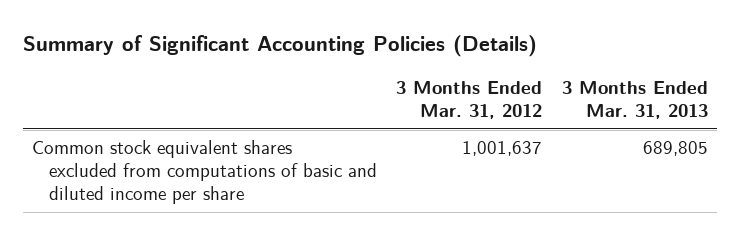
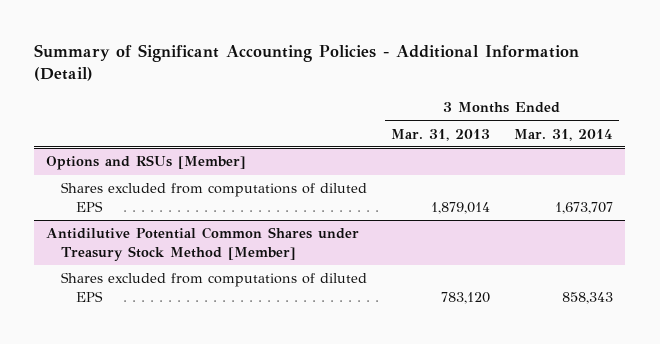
- Summary of Significant Accounting Policies (Details)
+ Summary of Significant Accounting Policies - Additional Information (Detail)
- | 3 Months Ended Mar. 31, 2012 | 3 Months Ended Mar. 31, 2013
+ | 3 Months Ended Mar. 31, 2013 | 3 Months Ended Mar. 31, 2014
- Common stock equivalent shares excluded from computations of basic and diluted income per share | 1,001,637 | 689,805
+ Options and RSUs [Member]
+ Shares excluded from computations of diluted EPS | 1,879,014 | 1,673,707
+ Antidilutive Potential Common Shares under Treasury Stock Method [Member]
+ Shares excluded from computations of diluted EPS | 783,120 | 858,343

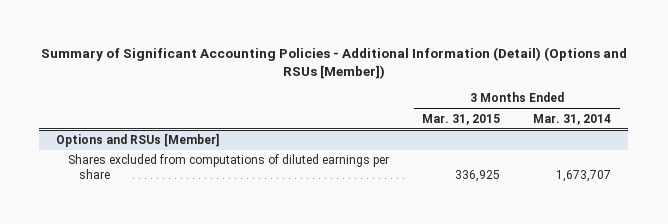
- Summary of Significant Accounting Policies - Additional Information (Detail)
+ Summary of Significant Accounting Policies - Additional Information (Detail) (Options and RSUs [Member])
- | 3 Months Ended Mar. 31, 2013 | 3 Months Ended Mar. 31, 2014
+ | 3 Months Ended Mar. 31, 2015 | 3 Months Ended Mar. 31, 2014
@ Options and RSUs [Member]
- Shares excluded from computations of diluted EPS | 1,879,014 | 1,673,707
- Antidilutive Potential Common Shares under Treasury Stock Method [Member]
- Shares excluded from computations of diluted EPS | 783,120 | 858,343
@ Options and RSUs [Member]
+ Shares excluded from computations of diluted earnings per share | 336,925 | 1,673,707

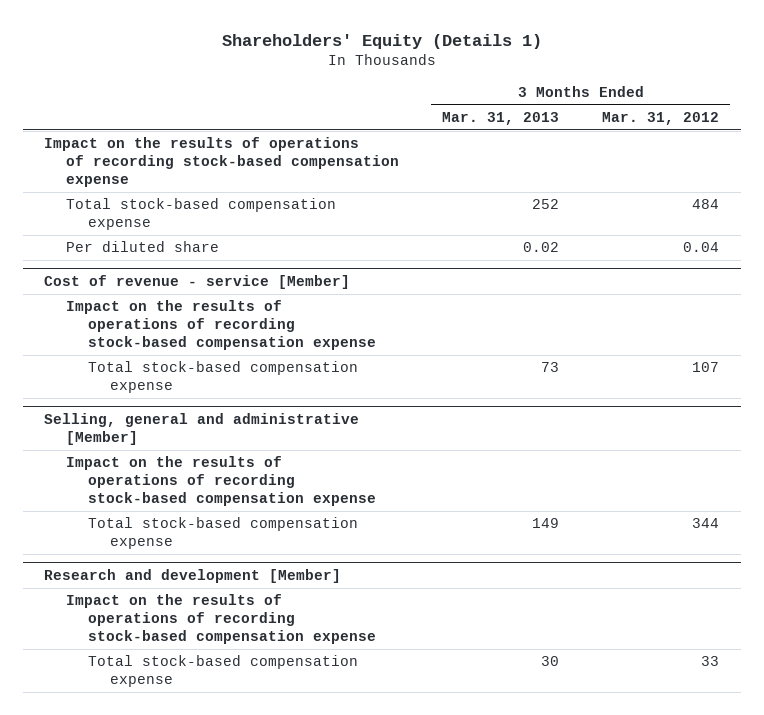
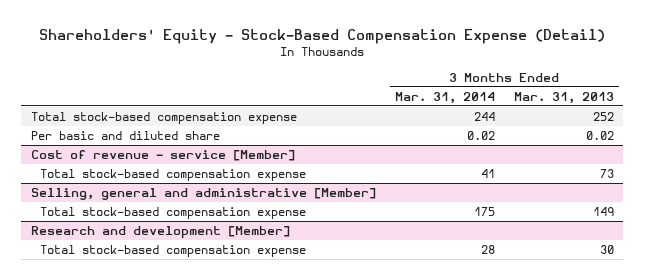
- Shareholders' Equity (Details 1)
+ Shareholders' Equity - Stock-Based Compensation Expense (Detail)
- | 3 Months Ended Mar. 31, 2013 | 3 Months Ended Mar. 31, 2012
+ | 3 Months Ended Mar. 31, 2014 | 3 Months Ended Mar. 31, 2013
- Impact on the results of operations of recording stock-based compensation expense
- Per diluted share | 0.02 | 0.04
+ Per basic and diluted share | 0.02 | 0.02
@ Cost of revenue - service [Member]
- Impact on the results of operations of recording stock-based compensation expense
@ Selling, general and administrative [Member]
- Impact on the results of operations of recording stock-based compensation expense
@ Research and development [Member]
- Impact on the results of operations of recording stock-based compensation expense

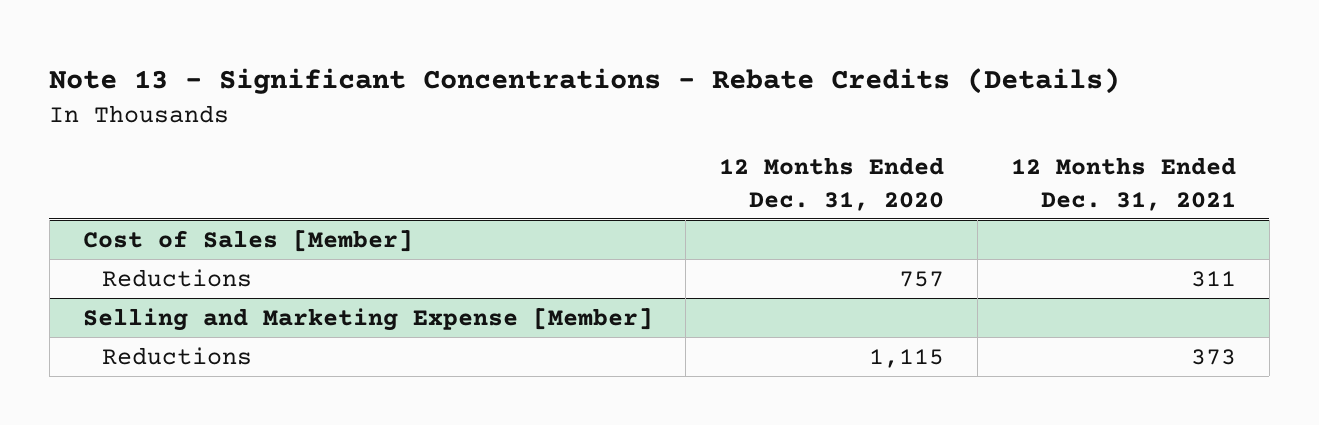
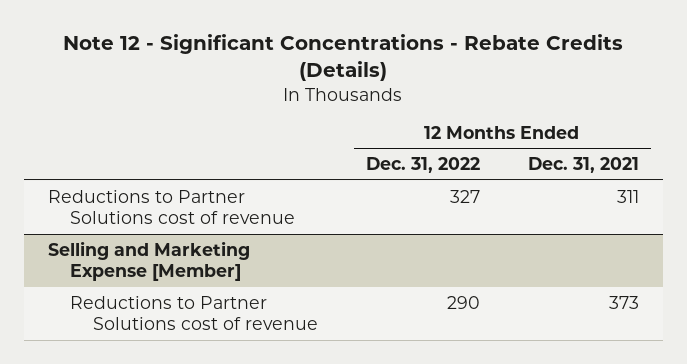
- Note 13 - Significant Concentrations - Rebate Credits (Details)
+ Note 12 - Significant Concentrations - Rebate Credits (Details)
- | 12 Months Ended Dec. 31, 2020 | 12 Months Ended Dec. 31, 2021
+ | 12 Months Ended Dec. 31, 2022 | 12 Months Ended Dec. 31, 2021
- Cost of Sales [Member]
- Reductions | 757 | 311
+ Reductions to Partner Solutions cost of revenue | 327 | 311
@ Selling and Marketing Expense [Member]
- Reductions | 1,115 | 373
+ Reductions to Partner Solutions cost of revenue | 290 | 373

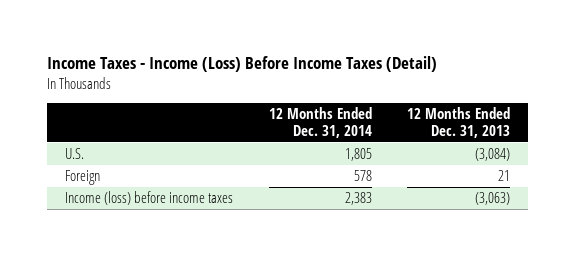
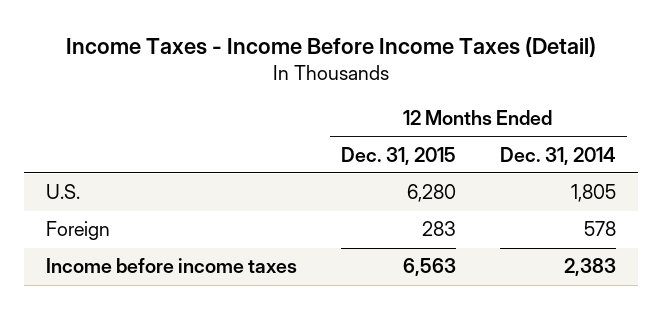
- Income Taxes - Income (Loss) Before Income Taxes (Detail)
+ Income Taxes - Income Before Income Taxes (Detail)
- | 12 Months Ended Dec. 31, 2014 | 12 Months Ended Dec. 31, 2013
+ | 12 Months Ended Dec. 31, 2015 | 12 Months Ended Dec. 31, 2014
- Income (loss) before income taxes | 2,383 | (3,063)
+ Income before income taxes | 6,563 | 2,383

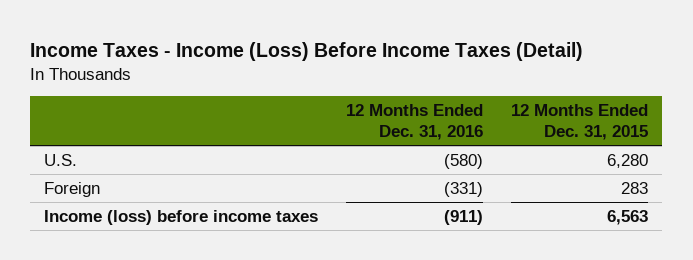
- Income Taxes - Income Before Income Taxes (Detail)
+ Income Taxes - Income (Loss) Before Income Taxes (Detail)
- | 12 Months Ended Dec. 31, 2015 | 12 Months Ended Dec. 31, 2014
+ | 12 Months Ended Dec. 31, 2016 | 12 Months Ended Dec. 31, 2015
- Income before income taxes | 6,563 | 2,383
+ Income (loss) before income taxes | (911) | 6,563

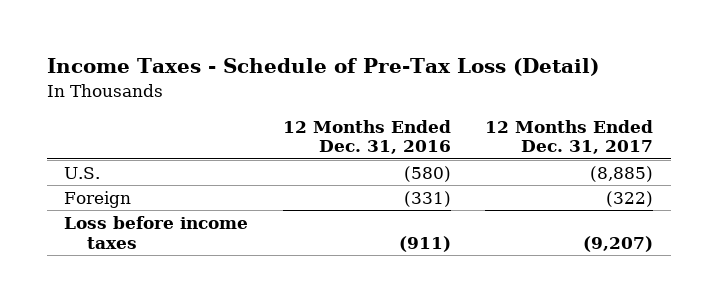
- Income Taxes - Income (Loss) Before Income Taxes (Detail)
+ Income Taxes - Schedule of Pre-Tax Loss (Detail)
- | 12 Months Ended Dec. 31, 2016 | 12 Months Ended Dec. 31, 2015
+ | 12 Months Ended Dec. 31, 2016 | 12 Months Ended Dec. 31, 2017
- Income (loss) before income taxes | (911) | 6,563
+ Loss before income taxes | (911) | (9,207)

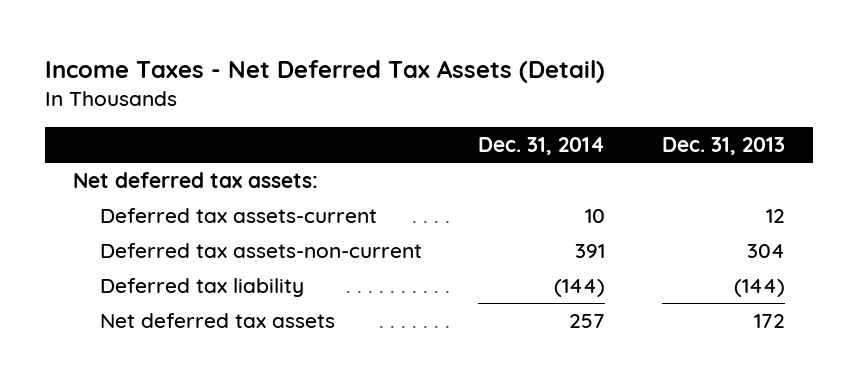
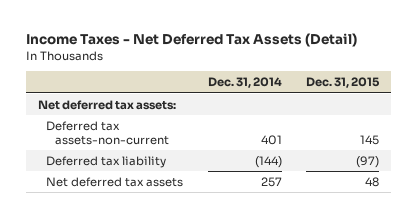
- | Dec. 31, 2014 | Dec. 31, 2013
+ | Dec. 31, 2014 | Dec. 31, 2015
- Deferred tax assets-current | 10 | 12
- Deferred tax assets-non-current | 391 | 304
+ Deferred tax assets-non-current | 401 | 145

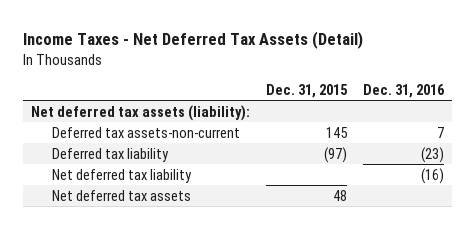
- | Dec. 31, 2014 | Dec. 31, 2015
+ | Dec. 31, 2015 | Dec. 31, 2016
- Net deferred tax assets:
+ Net deferred tax assets (liability):
+ Net deferred tax liability | | (16)

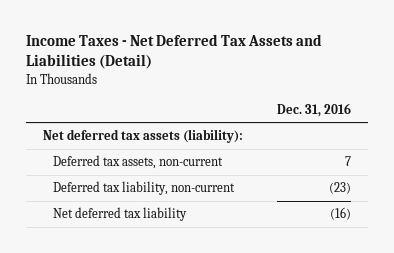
- Income Taxes - Net Deferred Tax Assets (Detail)
+ Income Taxes - Net Deferred Tax Assets and Liabilities (Detail)
- | Dec. 31, 2015 | Dec. 31, 2016
+ | Dec. 31, 2016
- Deferred tax assets-non-current | 145 | 7
- Deferred tax liability | (97) | (23)
+ Deferred tax assets, non-current | 7
+ Deferred tax liability, non-current | (23)
- Net deferred tax assets | 48 |

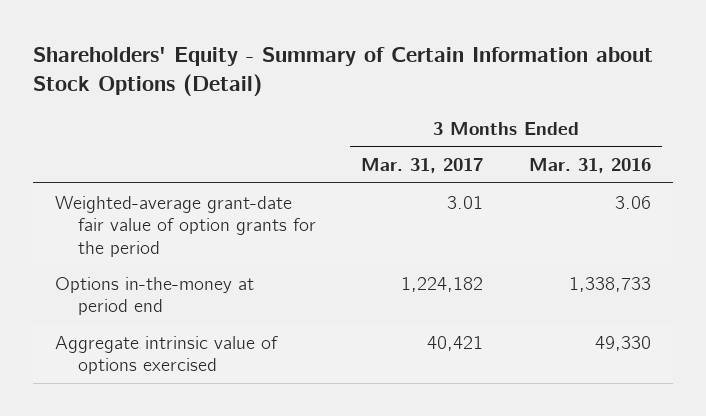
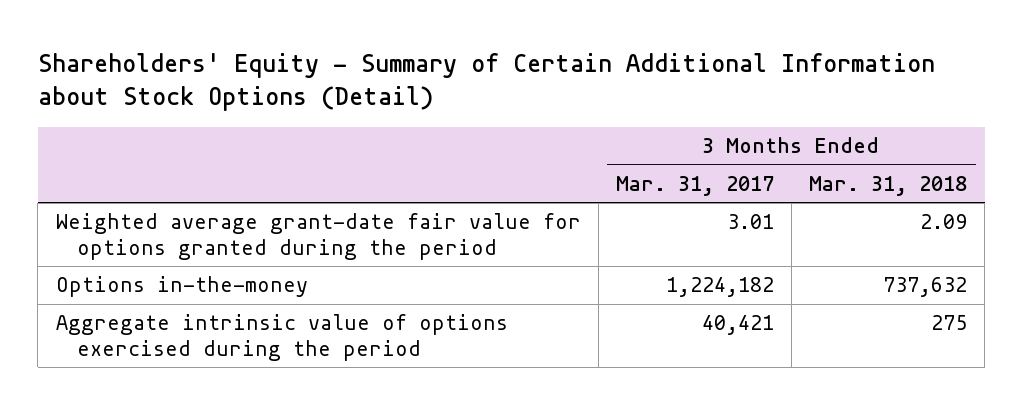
- Shareholders' Equity - Summary of Certain Information about Stock Options (Detail)
+ Shareholders' Equity - Summary of Certain Additional Information about Stock Options (Detail)
- | 3 Months Ended Mar. 31, 2017 | 3 Months Ended Mar. 31, 2016
+ | 3 Months Ended Mar. 31, 2017 | 3 Months Ended Mar. 31, 2018
- Weighted-average grant-date fair value of option grants for the period | 3.01 | 3.06
- Options in-the-money at period end | 1,224,182 | 1,338,733
- Aggregate intrinsic value of options exercised | 40,421 | 49,330
+ Weighted average grant-date fair value for options granted during the period | 3.01 | 2.09
+ Options in-the-money | 1,224,182 | 737,632
+ Aggregate intrinsic value of options exercised during the period | 40,421 | 275

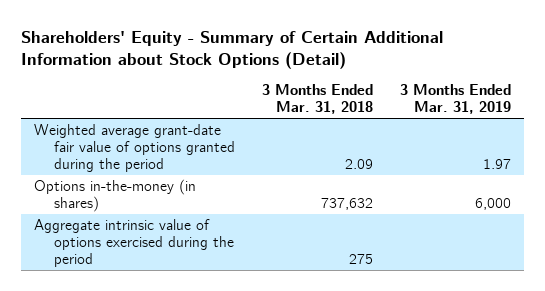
- | 3 Months Ended Mar. 31, 2017 | 3 Months Ended Mar. 31, 2018
+ | 3 Months Ended Mar. 31, 2018 | 3 Months Ended Mar. 31, 2019
- Weighted average grant-date fair value for options granted during the period | 3.01 | 2.09
- Options in-the-money | 1,224,182 | 737,632
+ Weighted average grant-date fair value of options granted during the period | 2.09 | 1.97
+ Options in-the-money (in shares) | 737,632 | 6,000

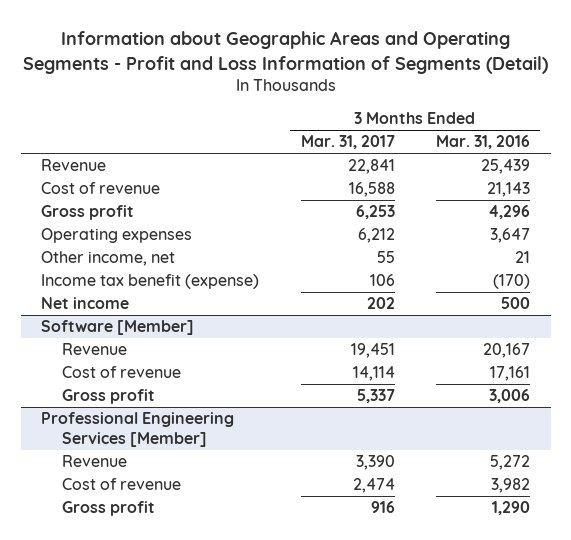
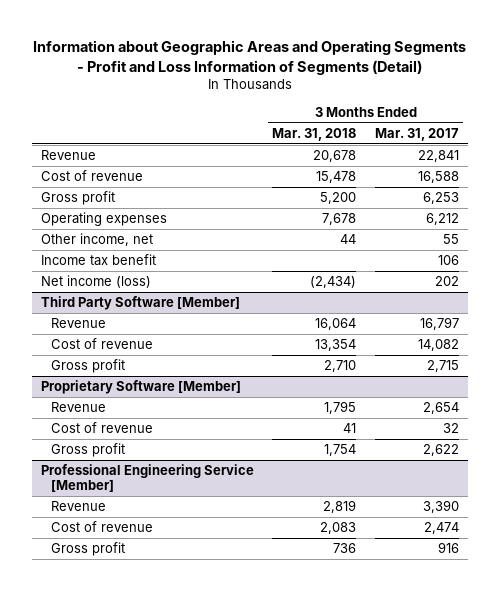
- | 3 Months Ended Mar. 31, 2017 | 3 Months Ended Mar. 31, 2016
+ | 3 Months Ended Mar. 31, 2018 | 3 Months Ended Mar. 31, 2017
- Income tax benefit (expense) | 106 | (170)
- Net income | 202 | 500
- Software [Member]
- Revenue | 19,451 | 20,167
- Cost of revenue | 14,114 | 17,161
- Gross profit | 5,337 | 3,006
- Professional Engineering Services [Member]
+ Income tax benefit | | 106
+ Net income (loss) | (2,434) | 202
+ Third Party Software [Member]
+ Revenue | 16,064 | 16,797
+ Cost of revenue | 13,354 | 14,082
+ Gross profit | 2,710 | 2,715
+ Proprietary Software [Member]
+ Revenue | 1,795 | 2,654
+ Cost of revenue | 41 | 32
+ Gross profit | 1,754 | 2,622
+ Professional Engineering Service [Member]

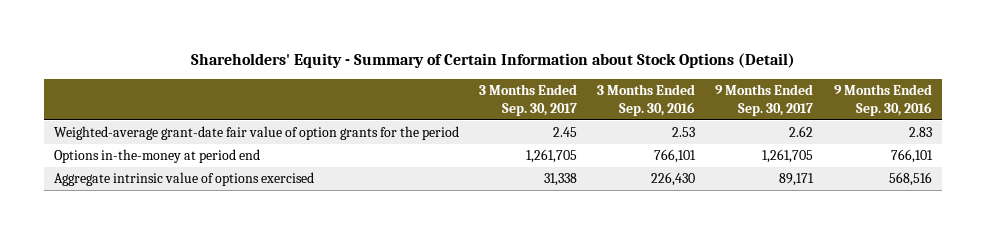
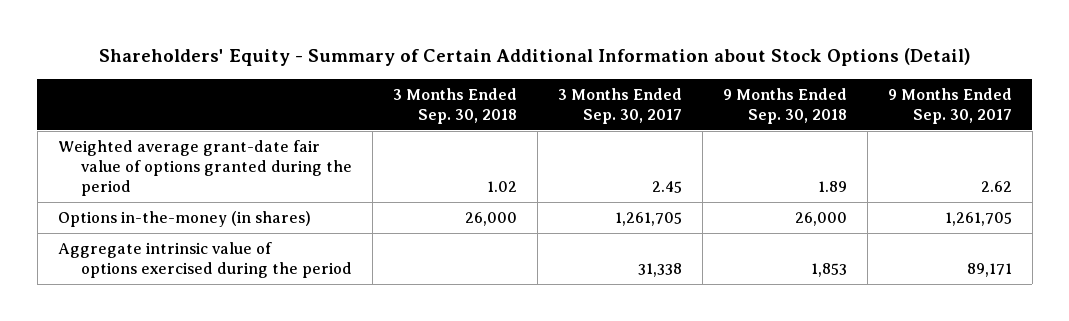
- Shareholders' Equity - Summary of Certain Information about Stock Options (Detail)
+ Shareholders' Equity - Summary of Certain Additional Information about Stock Options (Detail)
- | 3 Months Ended Sep. 30, 2017 | 3 Months Ended Sep. 30, 2016 | 9 Months Ended Sep. 30, 2017 | 9 Months Ended Sep. 30, 2016
+ | 3 Months Ended Sep. 30, 2018 | 3 Months Ended Sep. 30, 2017 | 9 Months Ended Sep. 30, 2018 | 9 Months Ended Sep. 30, 2017
- Weighted-average grant-date fair value of option grants for the period | 2.45 | 2.53 | 2.62 | 2.83
- Options in-the-money at period end | 1,261,705 | 766,101 | 1,261,705 | 766,101
- Aggregate intrinsic value of options exercised | 31,338 | 226,430 | 89,171 | 568,516
+ Weighted average grant-date fair value of options granted during the period | 1.02 | 2.45 | 1.89 | 2.62
+ Options in-the-money (in shares) | 26,000 | 1,261,705 | 26,000 | 1,261,705
+ Aggregate intrinsic value of options exercised during the period | | 31,338 | 1,853 | 89,171

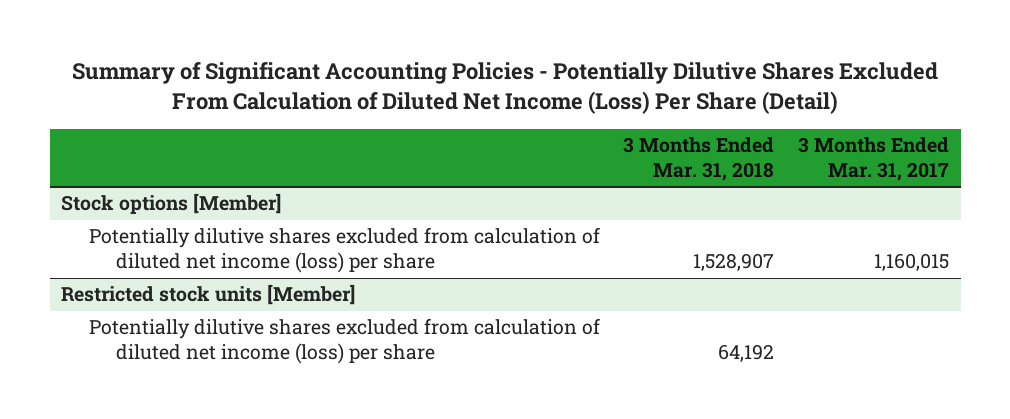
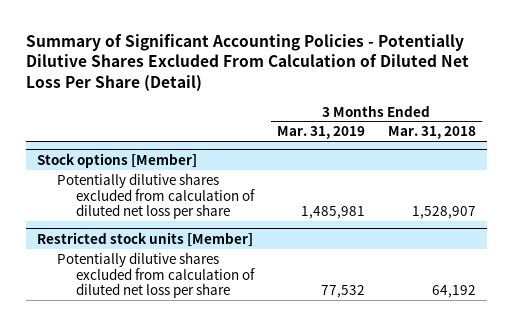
- Summary of Significant Accounting Policies - Potentially Dilutive Shares Excluded From Calculation of Diluted Net Income (Loss) Per Share (Detail)
+ Summary of Significant Accounting Policies - Potentially Dilutive Shares Excluded From Calculation of Diluted Net Loss Per Share (Detail)
- | 3 Months Ended Mar. 31, 2018 | 3 Months Ended Mar. 31, 2017
+ | 3 Months Ended Mar. 31, 2019 | 3 Months Ended Mar. 31, 2018
@ Stock options [Member]
- Potentially dilutive shares excluded from calculation of diluted net income (loss) per share | 1,528,907 | 1,160,015
+ Potentially dilutive shares excluded from calculation of diluted net loss per share | 1,485,981 | 1,528,907
@ Restricted stock units [Member]
- Potentially dilutive shares excluded from calculation of diluted net income (loss) per share | 64,192 |
+ Potentially dilutive shares excluded from calculation of diluted net loss per share | 77,532 | 64,192

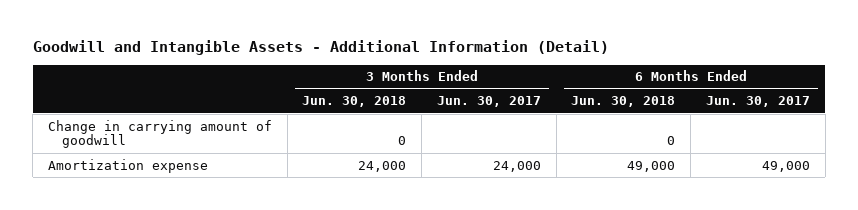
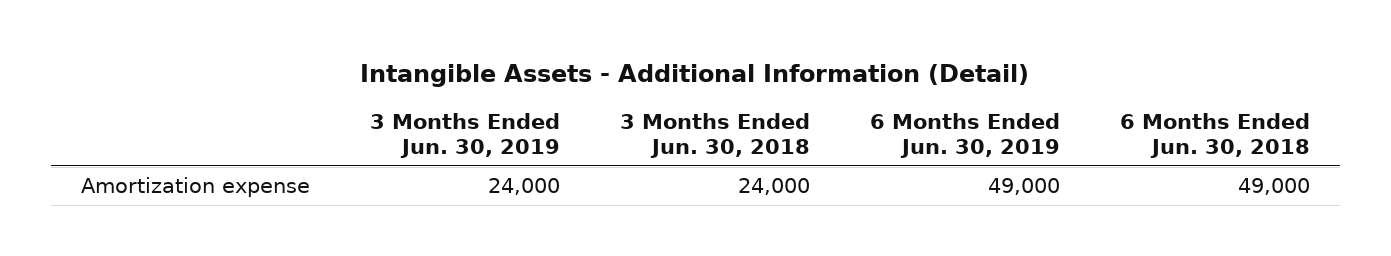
- Goodwill and Intangible Assets - Additional Information (Detail)
+ Intangible Assets - Additional Information (Detail)
- | 3 Months Ended Jun. 30, 2018 | 3 Months Ended Jun. 30, 2017 | 6 Months Ended Jun. 30, 2018 | 6 Months Ended Jun. 30, 2017
+ | 3 Months Ended Jun. 30, 2019 | 3 Months Ended Jun. 30, 2018 | 6 Months Ended Jun. 30, 2019 | 6 Months Ended Jun. 30, 2018
- Change in carrying amount of goodwill | 0 | | 0 |

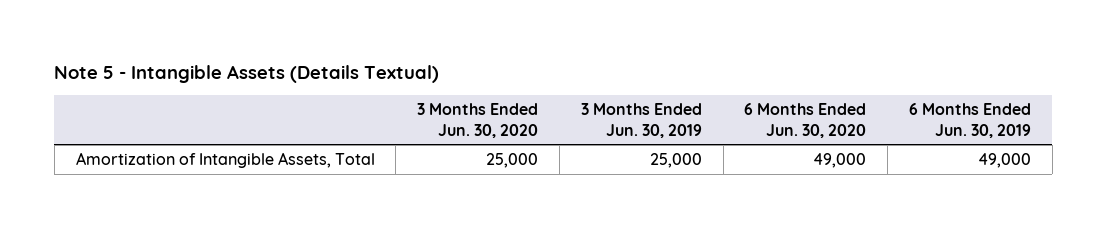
- Intangible Assets - Additional Information (Detail)
+ Note 5 - Intangible Assets (Details Textual)
- | 3 Months Ended Jun. 30, 2019 | 3 Months Ended Jun. 30, 2018 | 6 Months Ended Jun. 30, 2019 | 6 Months Ended Jun. 30, 2018
+ | 3 Months Ended Jun. 30, 2020 | 3 Months Ended Jun. 30, 2019 | 6 Months Ended Jun. 30, 2020 | 6 Months Ended Jun. 30, 2019
- Amortization expense | 24,000 | 24,000 | 49,000 | 49,000
+ Amortization of Intangible Assets, Total | 25,000 | 25,000 | 49,000 | 49,000

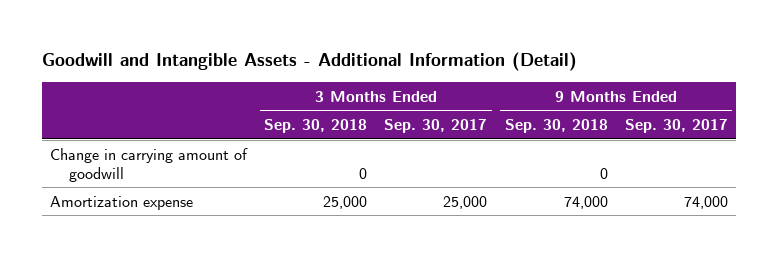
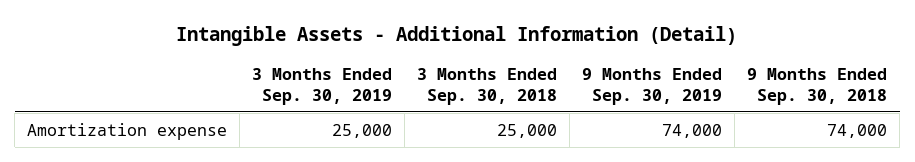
- Goodwill and Intangible Assets - Additional Information (Detail)
+ Intangible Assets - Additional Information (Detail)
- | 3 Months Ended Sep. 30, 2018 | 3 Months Ended Sep. 30, 2017 | 9 Months Ended Sep. 30, 2018 | 9 Months Ended Sep. 30, 2017
+ | 3 Months Ended Sep. 30, 2019 | 3 Months Ended Sep. 30, 2018 | 9 Months Ended Sep. 30, 2019 | 9 Months Ended Sep. 30, 2018
- Change in carrying amount of goodwill | 0 | | 0 |

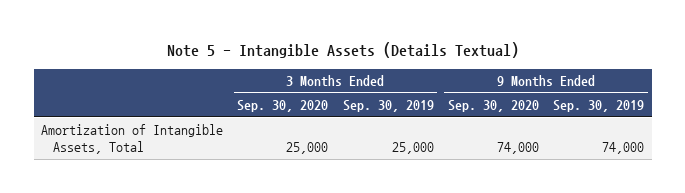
- Intangible Assets - Additional Information (Detail)
+ Note 5 - Intangible Assets (Details Textual)
- | 3 Months Ended Sep. 30, 2019 | 3 Months Ended Sep. 30, 2018 | 9 Months Ended Sep. 30, 2019 | 9 Months Ended Sep. 30, 2018
+ | 3 Months Ended Sep. 30, 2020 | 3 Months Ended Sep. 30, 2019 | 9 Months Ended Sep. 30, 2020 | 9 Months Ended Sep. 30, 2019
- Amortization expense | 25,000 | 25,000 | 74,000 | 74,000
+ Amortization of Intangible Assets, Total | 25,000 | 25,000 | 74,000 | 74,000

